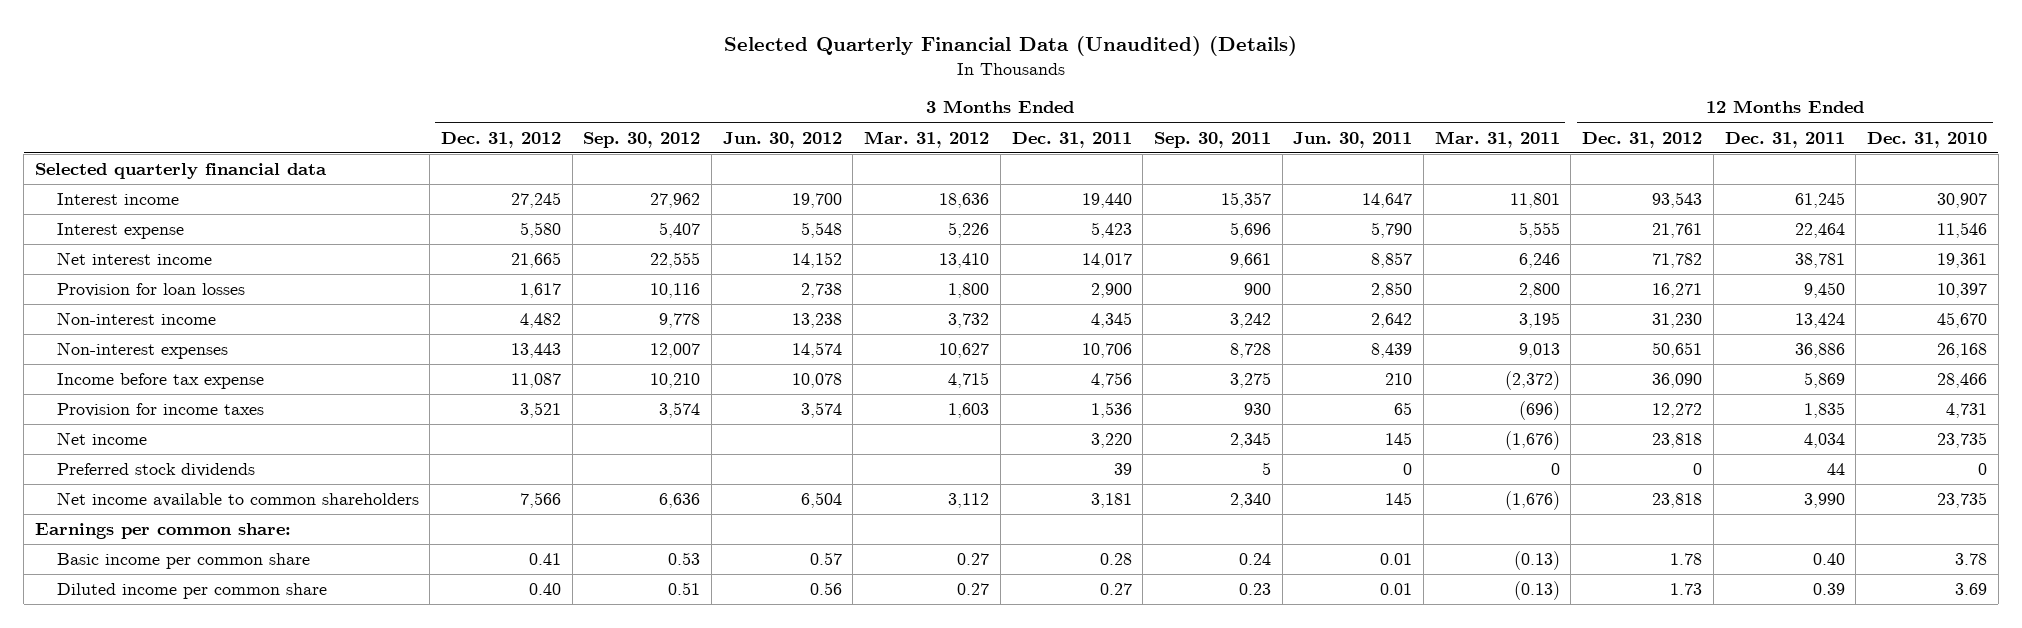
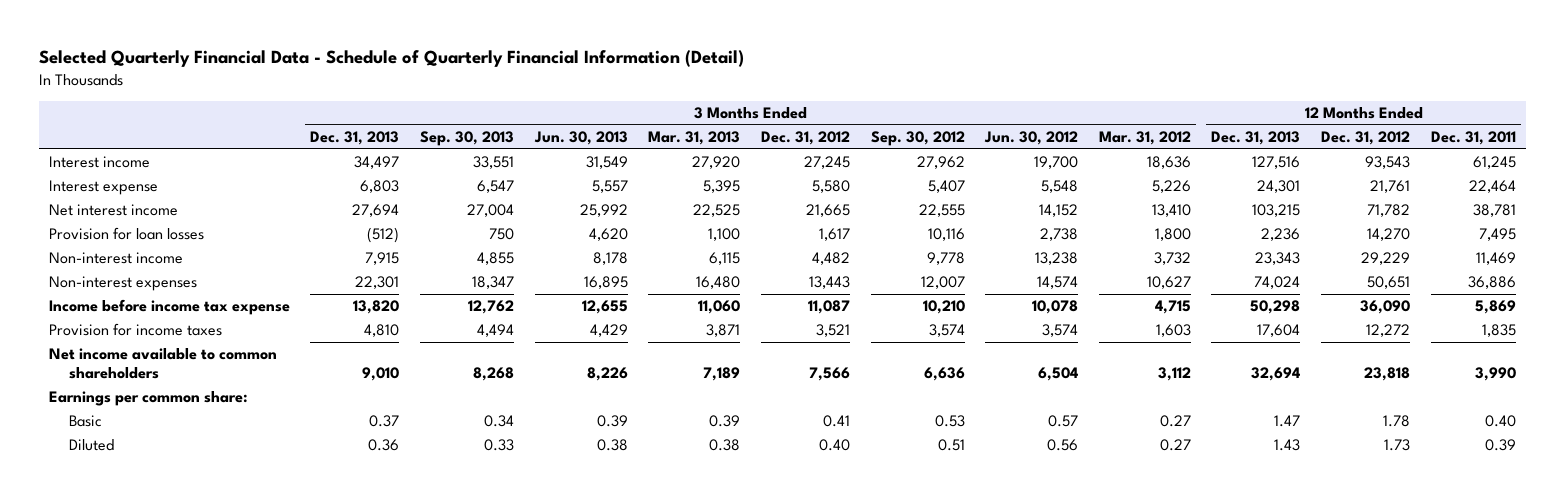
- Selected Quarterly Financial Data (Unaudited) (Details)
+ Selected Quarterly Financial Data - Schedule of Quarterly Financial Information (Detail)
- | 3 Months Ended Dec. 31, 2012 | 3 Months Ended Sep. 30, 2012 | 3 Months Ended Jun. 30, 2012 | 3 Months Ended Mar. 31, 2012 | 3 Months Ended Dec. 31, 2011 | 3 Months Ended Sep. 30, 2011 | 3 Months Ended Jun. 30, 2011 | 3 Months Ended Mar. 31, 2011 | 12 Months Ended Dec. 31, 2012 | 12 Months Ended Dec. 31, 2011 | 12 Months Ended Dec. 31, 2010
+ | 3 Months Ended Dec. 31, 2013 | 3 Months Ended Sep. 30, 2013 | 3 Months Ended Jun. 30, 2013 | 3 Months Ended Mar. 31, 2013 | 3 Months Ended Dec. 31, 2012 | 3 Months Ended Sep. 30, 2012 | 3 Months Ended Jun. 30, 2012 | 3 Months Ended Mar. 31, 2012 | 12 Months Ended Dec. 31, 2013 | 12 Months Ended Dec. 31, 2012 | 12 Months Ended Dec. 31, 2011
- Selected quarterly financial data
- Provision for loan losses | 1,617 | 10,116 | 2,738 | 1,800 | 2,900 | 900 | 2,850 | 2,800 | 16,271 | 9,450 | 10,397
- Non-interest income | 4,482 | 9,778 | 13,238 | 3,732 | 4,345 | 3,242 | 2,642 | 3,195 | 31,230 | 13,424 | 45,670
+ Provision for loan losses | (512) | 750 | 4,620 | 1,100 | 1,617 | 10,116 | 2,738 | 1,800 | 2,236 | 14,270 | 7,495
+ Non-interest income | 7,915 | 4,855 | 8,178 | 6,115 | 4,482 | 9,778 | 13,238 | 3,732 | 23,343 | 29,229 | 11,469
- Income before tax expense | 11,087 | 10,210 | 10,078 | 4,715 | 4,756 | 3,275 | 210 | (2,372) | 36,090 | 5,869 | 28,466
+ Income before income tax expense | 13,820 | 12,762 | 12,655 | 11,060 | 11,087 | 10,210 | 10,078 | 4,715 | 50,298 | 36,090 | 5,869
- Net income | | | | | 3,220 | 2,345 | 145 | (1,676) | 23,818 | 4,034 | 23,735
- Preferred stock dividends | | | | | 39 | 5 | 0 | 0 | 0 | 44 | 0
- Basic income per common share | 0.41 | 0.53 | 0.57 | 0.27 | 0.28 | 0.24 | 0.01 | (0.13) | 1.78 | 0.40 | 3.78
- Diluted income per common share | 0.40 | 0.51 | 0.56 | 0.27 | 0.27 | 0.23 | 0.01 | (0.13) | 1.73 | 0.39 | 3.69
+ Basic | 0.37 | 0.34 | 0.39 | 0.39 | 0.41 | 0.53 | 0.57 | 0.27 | 1.47 | 1.78 | 0.40
+ Diluted | 0.36 | 0.33 | 0.38 | 0.38 | 0.40 | 0.51 | 0.56 | 0.27 | 1.43 | 1.73 | 0.39

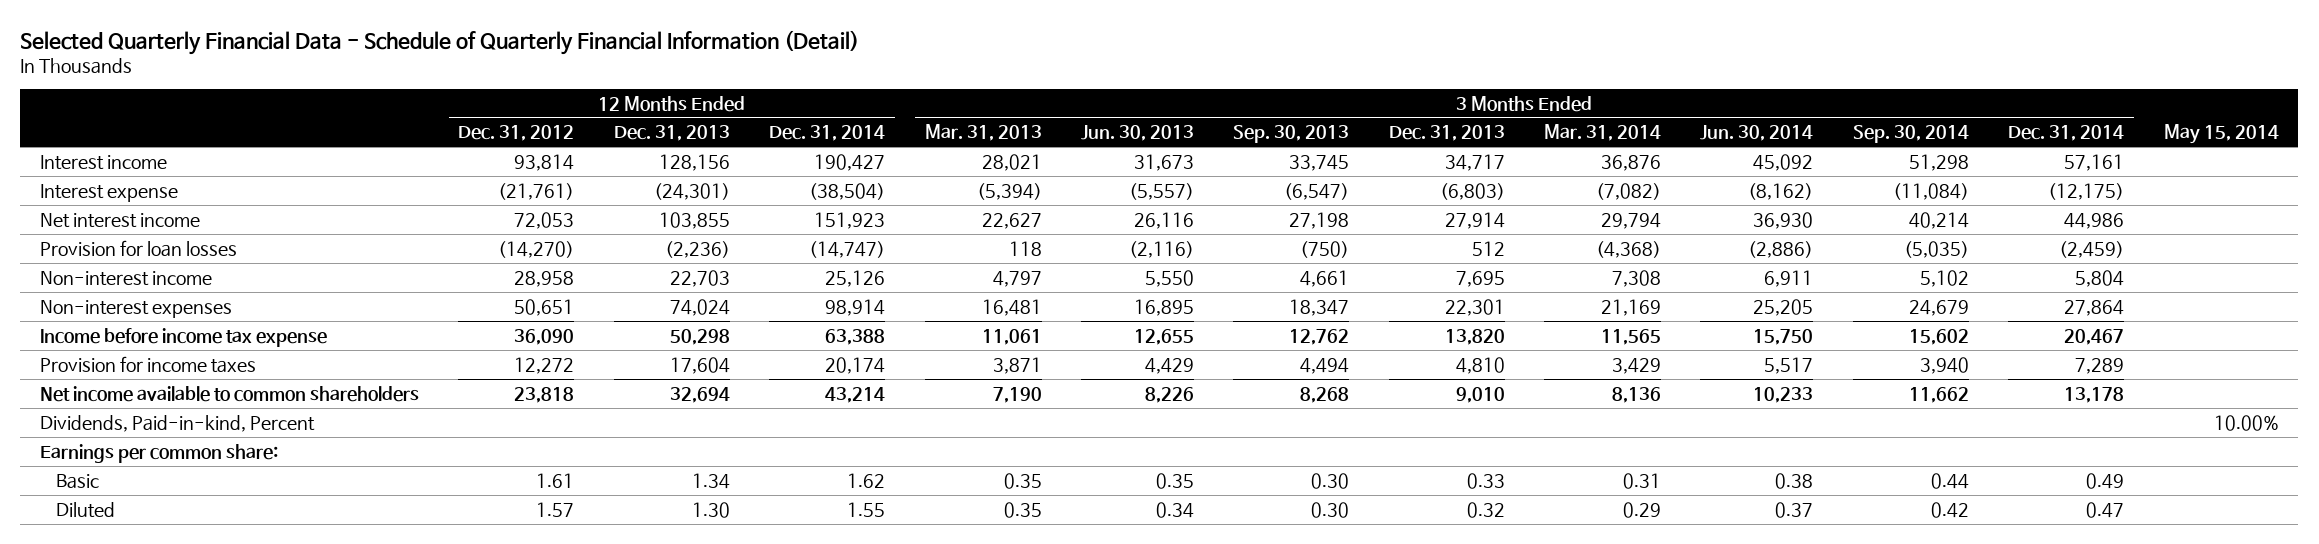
- | 3 Months Ended Dec. 31, 2013 | 3 Months Ended Sep. 30, 2013 | 3 Months Ended Jun. 30, 2013 | 3 Months Ended Mar. 31, 2013 | 3 Months Ended Dec. 31, 2012 | 3 Months Ended Sep. 30, 2012 | 3 Months Ended Jun. 30, 2012 | 3 Months Ended Mar. 31, 2012 | 12 Months Ended Dec. 31, 2013 | 12 Months Ended Dec. 31, 2012 | 12 Months Ended Dec. 31, 2011
+ | 12 Months Ended Dec. 31, 2012 | 12 Months Ended Dec. 31, 2013 | 12 Months Ended Dec. 31, 2014 | 3 Months Ended Mar. 31, 2013 | 3 Months Ended Jun. 30, 2013 | 3 Months Ended Sep. 30, 2013 | 3 Months Ended Dec. 31, 2013 | 3 Months Ended Mar. 31, 2014 | 3 Months Ended Jun. 30, 2014 | 3 Months Ended Sep. 30, 2014 | 3 Months Ended Dec. 31, 2014 | May 15, 2014
- Interest income | 34,497 | 33,551 | 31,549 | 27,920 | 27,245 | 27,962 | 19,700 | 18,636 | 127,516 | 93,543 | 61,245
- Interest expense | 6,803 | 6,547 | 5,557 | 5,395 | 5,580 | 5,407 | 5,548 | 5,226 | 24,301 | 21,761 | 22,464
- Net interest income | 27,694 | 27,004 | 25,992 | 22,525 | 21,665 | 22,555 | 14,152 | 13,410 | 103,215 | 71,782 | 38,781
- Provision for loan losses | (512) | 750 | 4,620 | 1,100 | 1,617 | 10,116 | 2,738 | 1,800 | 2,236 | 14,270 | 7,495
- Non-interest income | 7,915 | 4,855 | 8,178 | 6,115 | 4,482 | 9,778 | 13,238 | 3,732 | 23,343 | 29,229 | 11,469
- Non-interest expenses | 22,301 | 18,347 | 16,895 | 16,480 | 13,443 | 12,007 | 14,574 | 10,627 | 74,024 | 50,651 | 36,886
- Income before income tax expense | 13,820 | 12,762 | 12,655 | 11,060 | 11,087 | 10,210 | 10,078 | 4,715 | 50,298 | 36,090 | 5,869
+ Interest income | 93,814 | 128,156 | 190,427 | 28,021 | 31,673 | 33,745 | 34,717 | 36,876 | 45,092 | 51,298 | 57,161 |
+ Interest expense | (21,761) | (24,301) | (38,504) | (5,394) | (5,557) | (6,547) | (6,803) | (7,082) | (8,162) | (11,084) | (12,175) |
+ Net interest income | 72,053 | 103,855 | 151,923 | 22,627 | 26,116 | 27,198 | 27,914 | 29,794 | 36,930 | 40,214 | 44,986 |
+ Provision for loan losses | (14,270) | (2,236) | (14,747) | 118 | (2,116) | (750) | 512 | (4,368) | (2,886) | (5,035) | (2,459) |
+ Non-interest income | 28,958 | 22,703 | 25,126 | 4,797 | 5,550 | 4,661 | 7,695 | 7,308 | 6,911 | 5,102 | 5,804 |
+ Non-interest expenses | 50,651 | 74,024 | 98,914 | 16,481 | 16,895 | 18,347 | 22,301 | 21,169 | 25,205 | 24,679 | 27,864 |
+ Income before income tax expense | 36,090 | 50,298 | 63,388 | 11,061 | 12,655 | 12,762 | 13,820 | 11,565 | 15,750 | 15,602 | 20,467 |
- Net income available to common shareholders | 9,010 | 8,268 | 8,226 | 7,189 | 7,566 | 6,636 | 6,504 | 3,112 | 32,694 | 23,818 | 3,990
+ Net income available to common shareholders | 23,818 | 32,694 | 43,214 | 7,190 | 8,226 | 8,268 | 9,010 | 8,136 | 10,233 | 11,662 | 13,178 |
+ Dividends, Paid-in-kind, Percent | | | | | | | | | | | | 10.00%
- Basic | 0.37 | 0.34 | 0.39 | 0.39 | 0.41 | 0.53 | 0.57 | 0.27 | 1.47 | 1.78 | 0.40
- Diluted | 0.36 | 0.33 | 0.38 | 0.38 | 0.40 | 0.51 | 0.56 | 0.27 | 1.43 | 1.73 | 0.39
+ Basic | 1.61 | 1.34 | 1.62 | 0.35 | 0.35 | 0.30 | 0.33 | 0.31 | 0.38 | 0.44 | 0.49 |
+ Diluted | 1.57 | 1.30 | 1.55 | 0.35 | 0.34 | 0.30 | 0.32 | 0.29 | 0.37 | 0.42 | 0.47 |

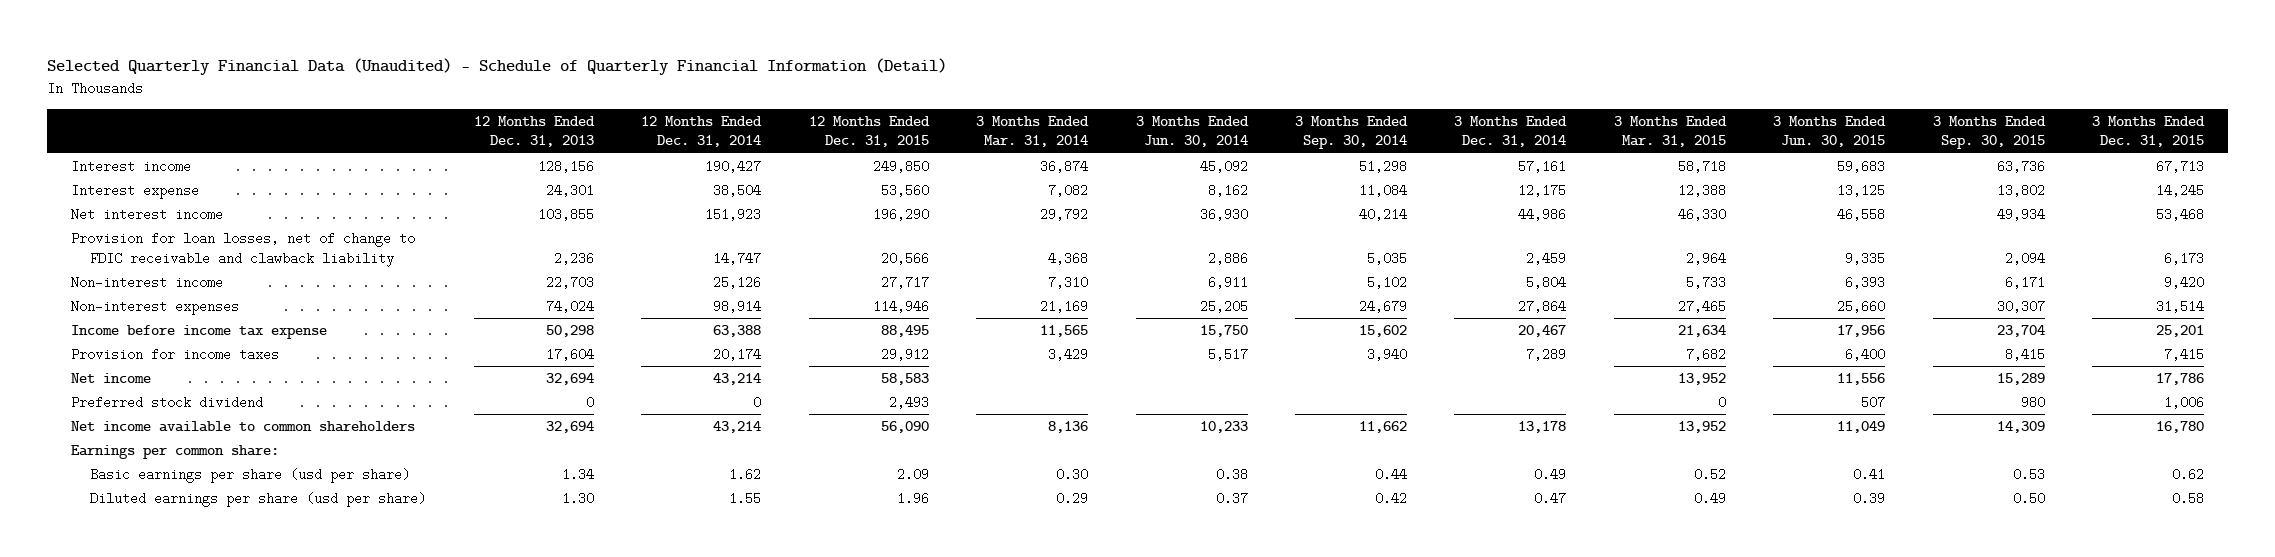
- Selected Quarterly Financial Data - Schedule of Quarterly Financial Information (Detail)
+ Selected Quarterly Financial Data (Unaudited) - Schedule of Quarterly Financial Information (Detail)
- | 12 Months Ended Dec. 31, 2012 | 12 Months Ended Dec. 31, 2013 | 12 Months Ended Dec. 31, 2014 | 3 Months Ended Mar. 31, 2013 | 3 Months Ended Jun. 30, 2013 | 3 Months Ended Sep. 30, 2013 | 3 Months Ended Dec. 31, 2013 | 3 Months Ended Mar. 31, 2014 | 3 Months Ended Jun. 30, 2014 | 3 Months Ended Sep. 30, 2014 | 3 Months Ended Dec. 31, 2014 | May 15, 2014
+ | 12 Months Ended Dec. 31, 2013 | 12 Months Ended Dec. 31, 2014 | 12 Months Ended Dec. 31, 2015 | 3 Months Ended Mar. 31, 2014 | 3 Months Ended Jun. 30, 2014 | 3 Months Ended Sep. 30, 2014 | 3 Months Ended Dec. 31, 2014 | 3 Months Ended Mar. 31, 2015 | 3 Months Ended Jun. 30, 2015 | 3 Months Ended Sep. 30, 2015 | 3 Months Ended Dec. 31, 2015
- Interest income | 93,814 | 128,156 | 190,427 | 28,021 | 31,673 | 33,745 | 34,717 | 36,876 | 45,092 | 51,298 | 57,161 |
- Interest expense | (21,761) | (24,301) | (38,504) | (5,394) | (5,557) | (6,547) | (6,803) | (7,082) | (8,162) | (11,084) | (12,175) |
- Net interest income | 72,053 | 103,855 | 151,923 | 22,627 | 26,116 | 27,198 | 27,914 | 29,794 | 36,930 | 40,214 | 44,986 |
- Provision for loan losses | (14,270) | (2,236) | (14,747) | 118 | (2,116) | (750) | 512 | (4,368) | (2,886) | (5,035) | (2,459) |
- Non-interest income | 28,958 | 22,703 | 25,126 | 4,797 | 5,550 | 4,661 | 7,695 | 7,308 | 6,911 | 5,102 | 5,804 |
+ Interest income | 128,156 | 190,427 | 249,850 | 36,874 | 45,092 | 51,298 | 57,161 | 58,718 | 59,683 | 63,736 | 67,713
+ Interest expense | 24,301 | 38,504 | 53,560 | 7,082 | 8,162 | 11,084 | 12,175 | 12,388 | 13,125 | 13,802 | 14,245
+ Net interest income | 103,855 | 151,923 | 196,290 | 29,792 | 36,930 | 40,214 | 44,986 | 46,330 | 46,558 | 49,934 | 53,468
+ Provision for loan losses, net of change to FDIC receivable and clawback liability | 2,236 | 14,747 | 20,566 | 4,368 | 2,886 | 5,035 | 2,459 | 2,964 | 9,335 | 2,094 | 6,173
+ Non-interest income | 22,703 | 25,126 | 27,717 | 7,310 | 6,911 | 5,102 | 5,804 | 5,733 | 6,393 | 6,171 | 9,420
+ Net income | 32,694 | 43,214 | 58,583 | | | | | 13,952 | 11,556 | 15,289 | 17,786
+ Preferred stock dividend | 0 | 0 | 2,493 | | | | | 0 | 507 | 980 | 1,006
- Dividends, Paid-in-kind, Percent | | | | | | | | | | | | 10.00%
- Basic | 1.61 | 1.34 | 1.62 | 0.35 | 0.35 | 0.30 | 0.33 | 0.31 | 0.38 | 0.44 | 0.49 |
- Diluted | 1.57 | 1.30 | 1.55 | 0.35 | 0.34 | 0.30 | 0.32 | 0.29 | 0.37 | 0.42 | 0.47 |
+ Basic earnings per share (usd per share) | 1.34 | 1.62 | 2.09 | 0.30 | 0.38 | 0.44 | 0.49 | 0.52 | 0.41 | 0.53 | 0.62
+ Diluted earnings per share (usd per share) | 1.30 | 1.55 | 1.96 | 0.29 | 0.37 | 0.42 | 0.47 | 0.49 | 0.39 | 0.50 | 0.58

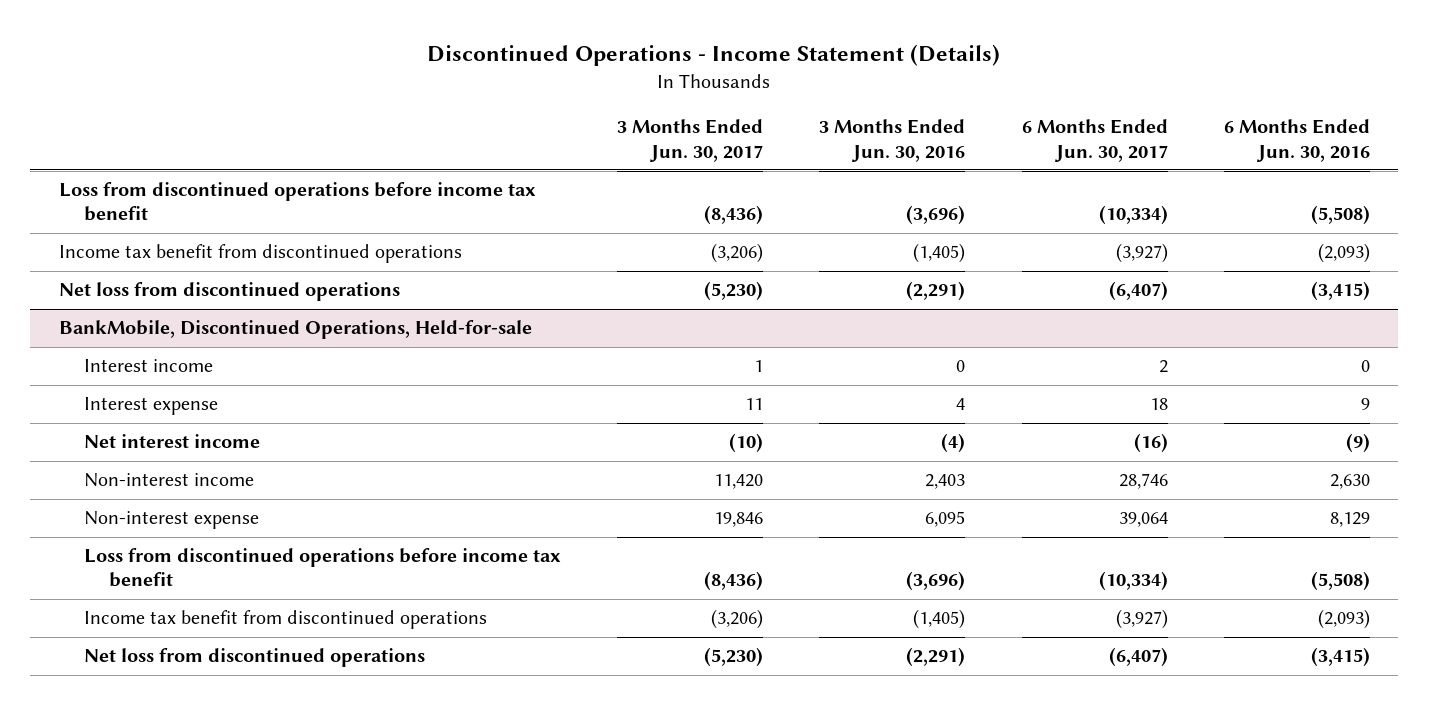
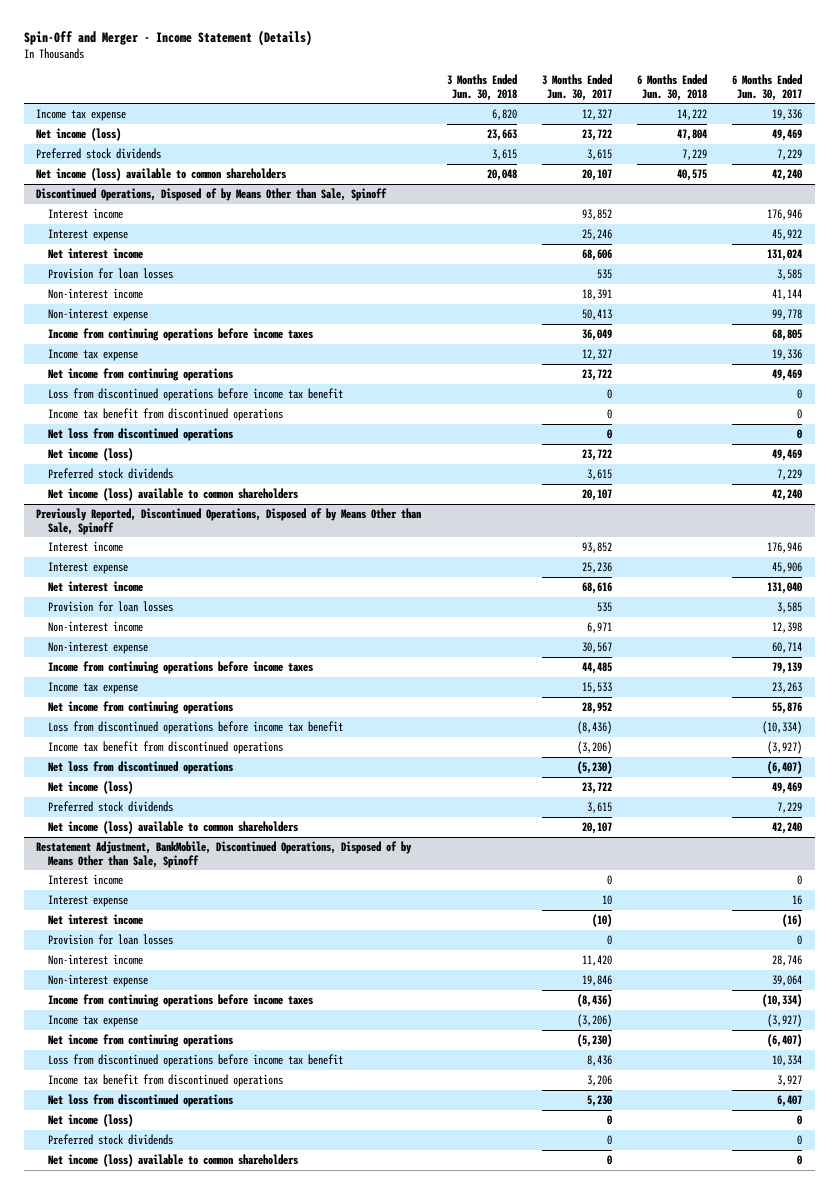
- Discontinued Operations - Income Statement (Details)
+ Spin-Off and Merger - Income Statement (Details)
- | 3 Months Ended Jun. 30, 2017 | 3 Months Ended Jun. 30, 2016 | 6 Months Ended Jun. 30, 2017 | 6 Months Ended Jun. 30, 2016
+ | 3 Months Ended Jun. 30, 2018 | 3 Months Ended Jun. 30, 2017 | 6 Months Ended Jun. 30, 2018 | 6 Months Ended Jun. 30, 2017
+ Income tax expense | 6,820 | 12,327 | 14,222 | 19,336
+ Net income (loss) | 23,663 | 23,722 | 47,804 | 49,469
+ Preferred stock dividends | 3,615 | 3,615 | 7,229 | 7,229
+ Net income (loss) available to common shareholders | 20,048 | 20,107 | 40,575 | 42,240
+ Discontinued Operations, Disposed of by Means Other than Sale, Spinoff
+ Interest income | | 93,852 | | 176,946
+ Interest expense | | 25,246 | | 45,922
+ Net interest income | | 68,606 | | 131,024
+ Provision for loan losses | | 535 | | 3,585
+ Non-interest income | | 18,391 | | 41,144
+ Non-interest expense | | 50,413 | | 99,778
+ Income from continuing operations before income taxes | | 36,049 | | 68,805
+ Income tax expense | | 12,327 | | 19,336
+ Net income from continuing operations | | 23,722 | | 49,469
+ Loss from discontinued operations before income tax benefit | | 0 | | 0
+ Income tax benefit from discontinued operations | | 0 | | 0
+ Net loss from discontinued operations | | 0 | | 0
+ Net income (loss) | | 23,722 | | 49,469
+ Preferred stock dividends | | 3,615 | | 7,229
+ Net income (loss) available to common shareholders | | 20,107 | | 42,240
+ Previously Reported, Discontinued Operations, Disposed of by Means Other than Sale, Spinoff
+ Interest income | | 93,852 | | 176,946
+ Interest expense | | 25,236 | | 45,906
+ Net interest income | | 68,616 | | 131,040
+ Provision for loan losses | | 535 | | 3,585
+ Non-interest income | | 6,971 | | 12,398
+ Non-interest expense | | 30,567 | | 60,714
+ Income from continuing operations before income taxes | | 44,485 | | 79,139
+ Income tax expense | | 15,533 | | 23,263
+ Net income from continuing operations | | 28,952 | | 55,876
- BankMobile, Discontinued Operations, Held-for-sale
- Interest income | 1 | 0 | 2 | 0
- Interest expense | 11 | 4 | 18 | 9
+ Net income (loss) | | 23,722 | | 49,469
+ Preferred stock dividends | | 3,615 | | 7,229
+ Net income (loss) available to common shareholders | | 20,107 | | 42,240
+ Restatement Adjustment, BankMobile, Discontinued Operations, Disposed of by Means Other than Sale, Spinoff
+ Interest income | | 0 | | 0
+ Interest expense | | 10 | | 16
+ Provision for loan losses | | 0 | | 0
- Loss from discontinued operations before income tax benefit | (8,436) | (3,696) | (10,334) | (5,508)
- Income tax benefit from discontinued operations | (3,206) | (1,405) | (3,927) | (2,093)
- Net loss from discontinued operations | (5,230) | (2,291) | (6,407) | (3,415)
+ Income from continuing operations before income taxes | | (8,436) | | (10,334)
+ Income tax expense | | (3,206) | | (3,927)
+ Net income from continuing operations | | (5,230) | | (6,407)
+ Loss from discontinued operations before income tax benefit | | 8,436 | | 10,334
+ Income tax benefit from discontinued operations | | 3,206 | | 3,927
+ Net loss from discontinued operations | | 5,230 | | 6,407
+ Net income (loss) | | 0 | | 0
+ Preferred stock dividends | | 0 | | 0
+ Net income (loss) available to common shareholders | | 0 | | 0

